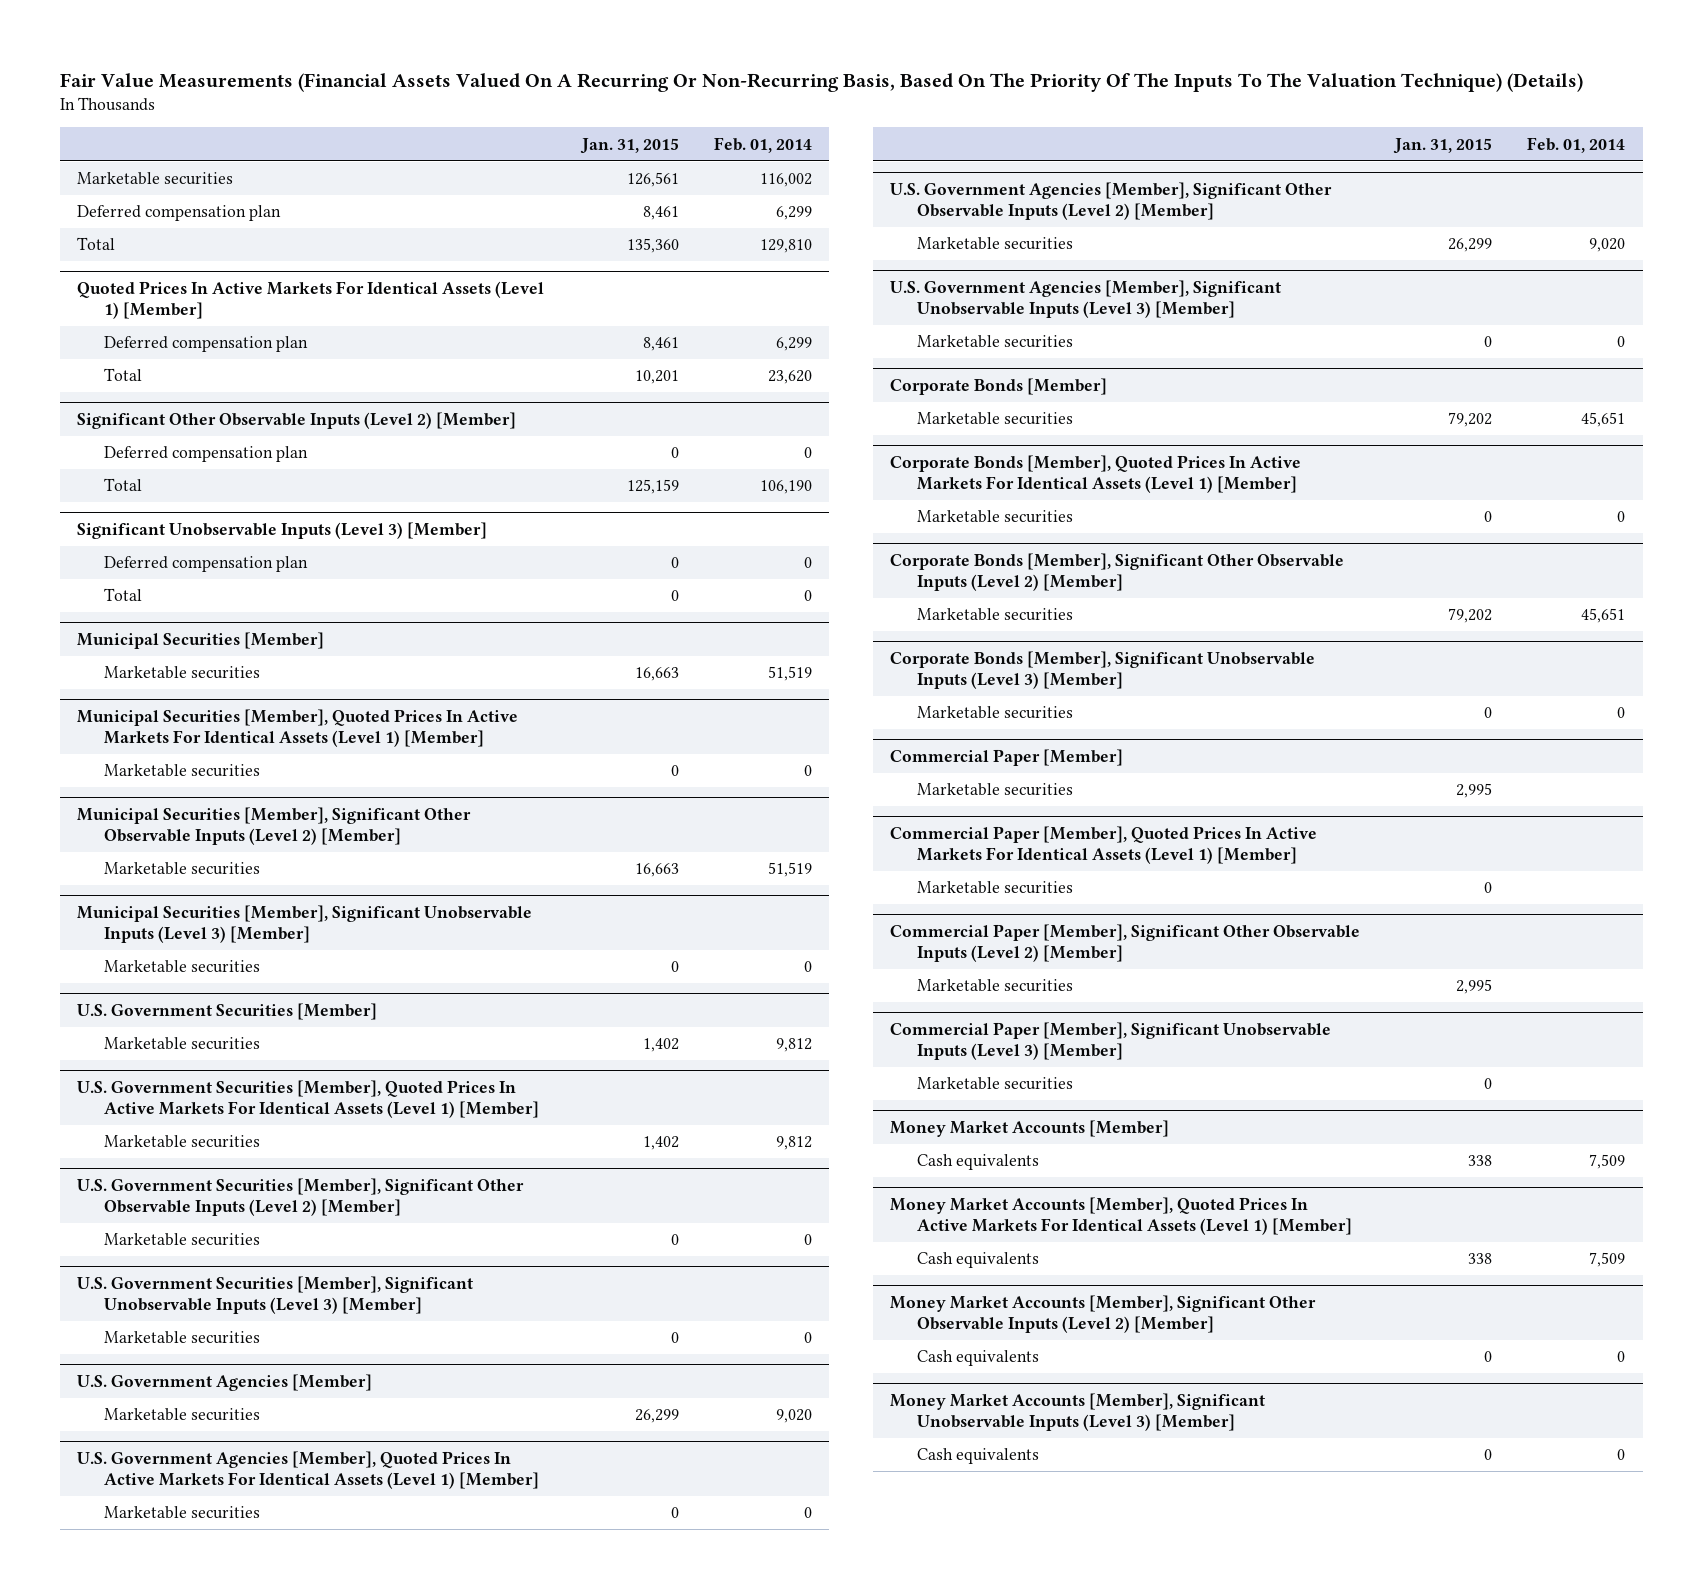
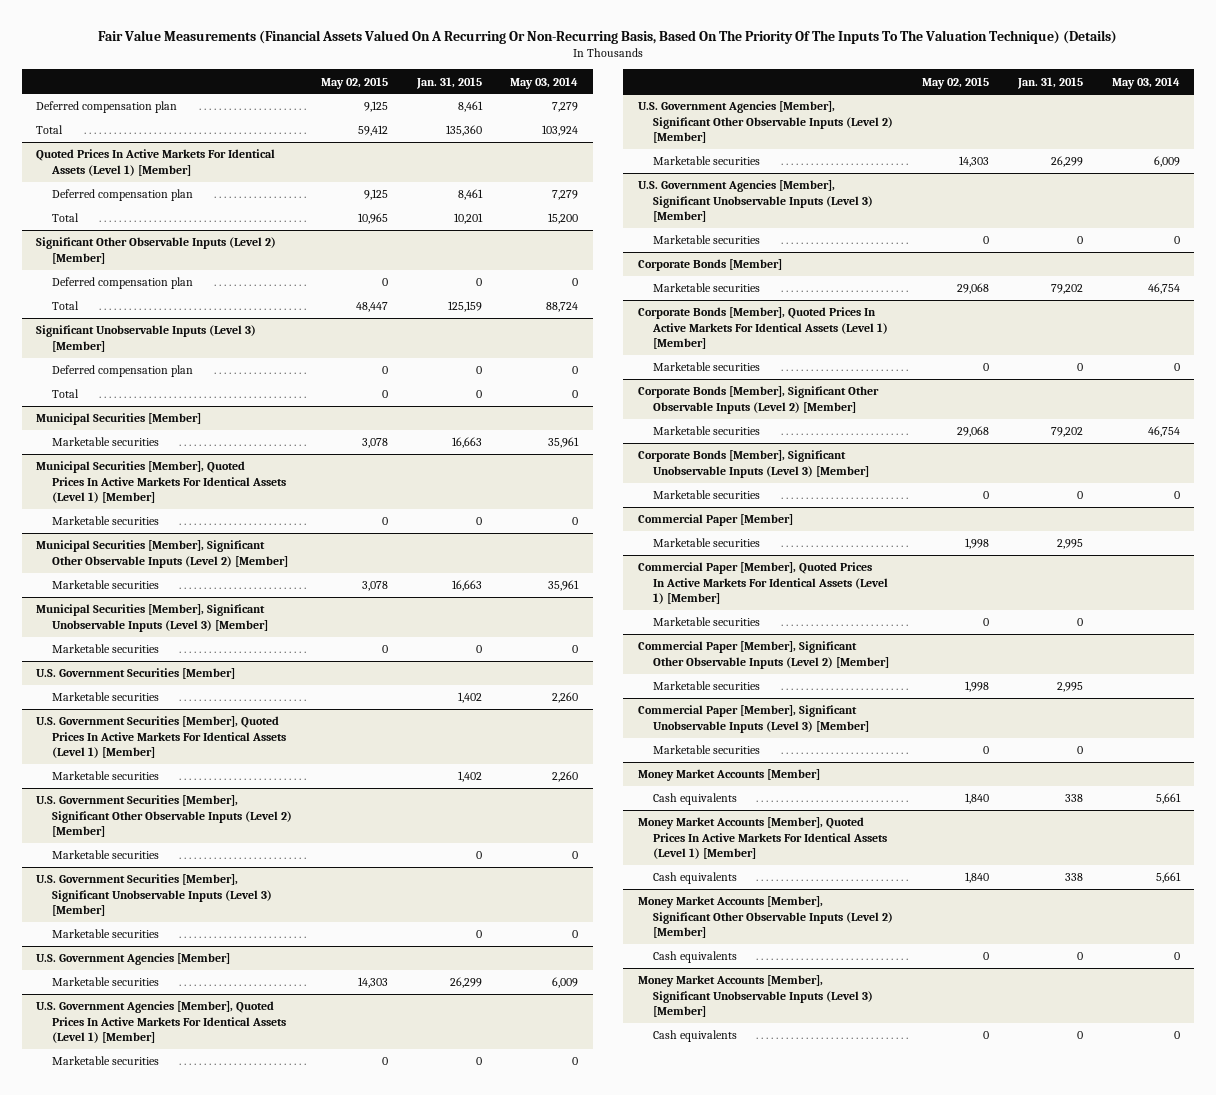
- | Jan. 31, 2015 | Feb. 01, 2014
+ | May 02, 2015 | Jan. 31, 2015 | May 03, 2014
- Marketable securities | 126,561 | 116,002

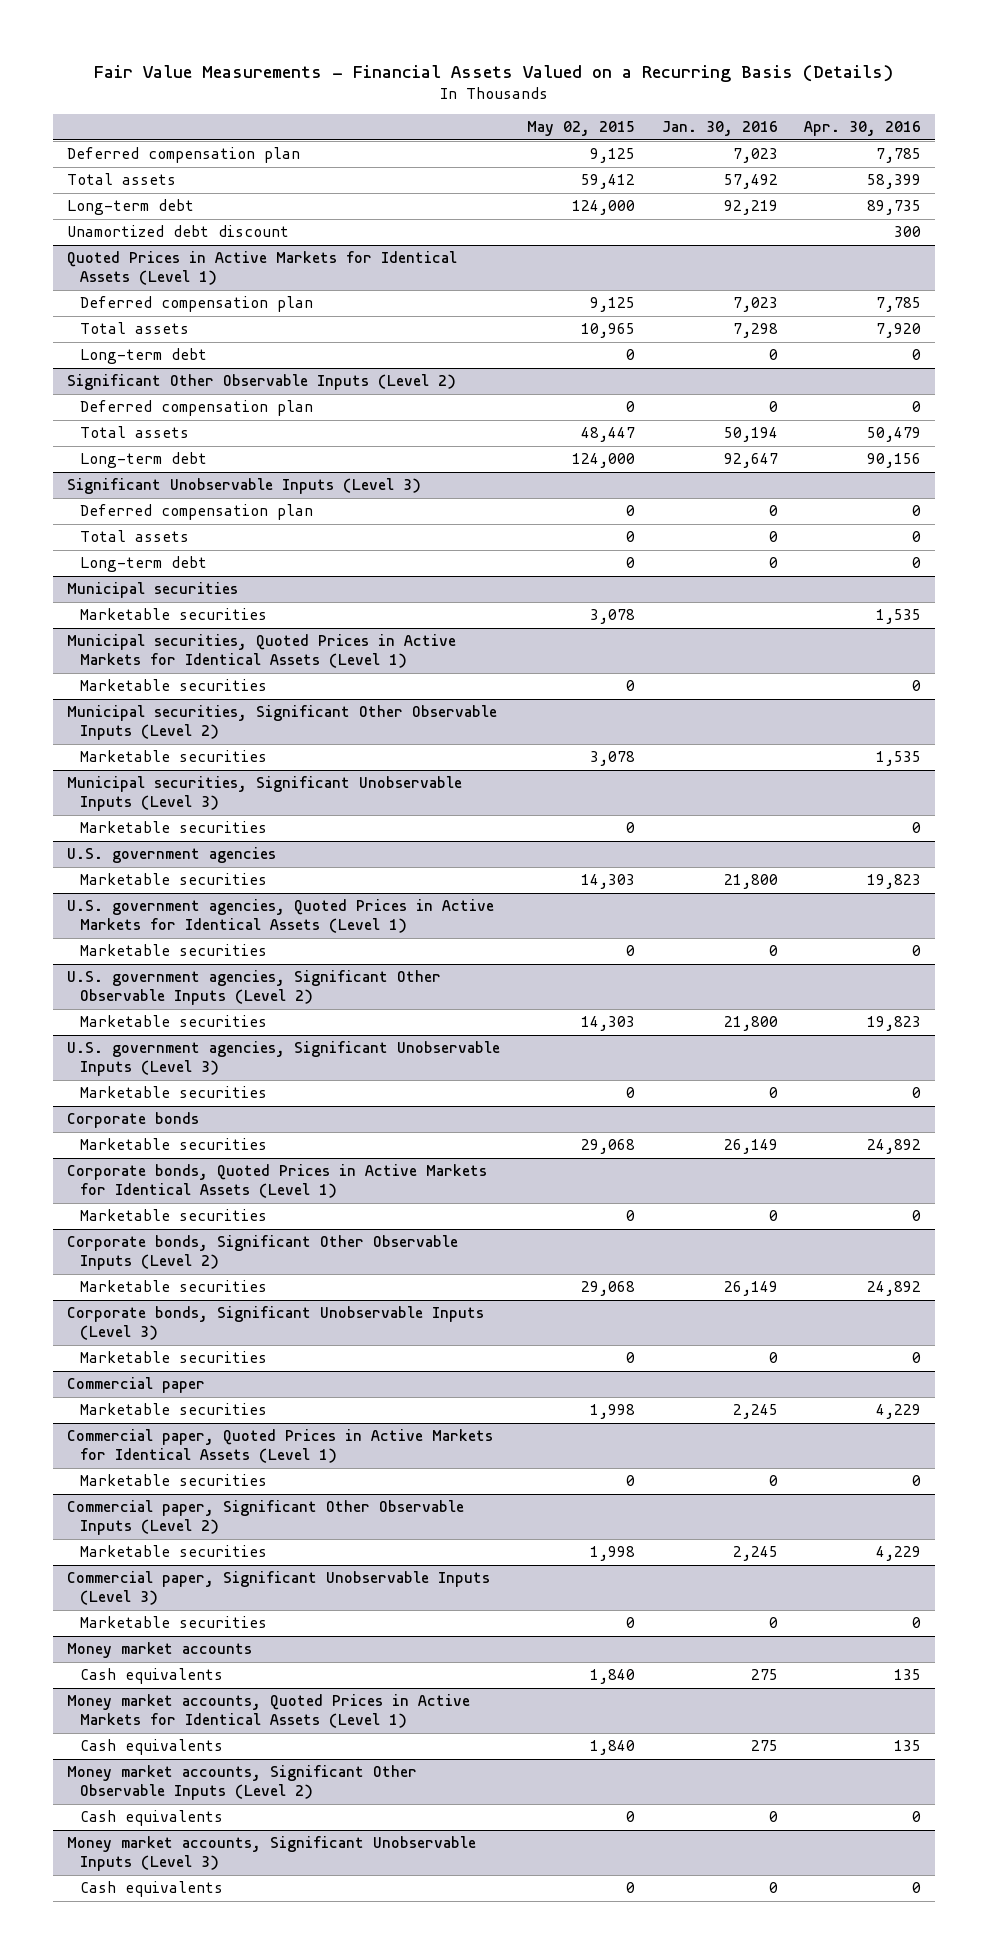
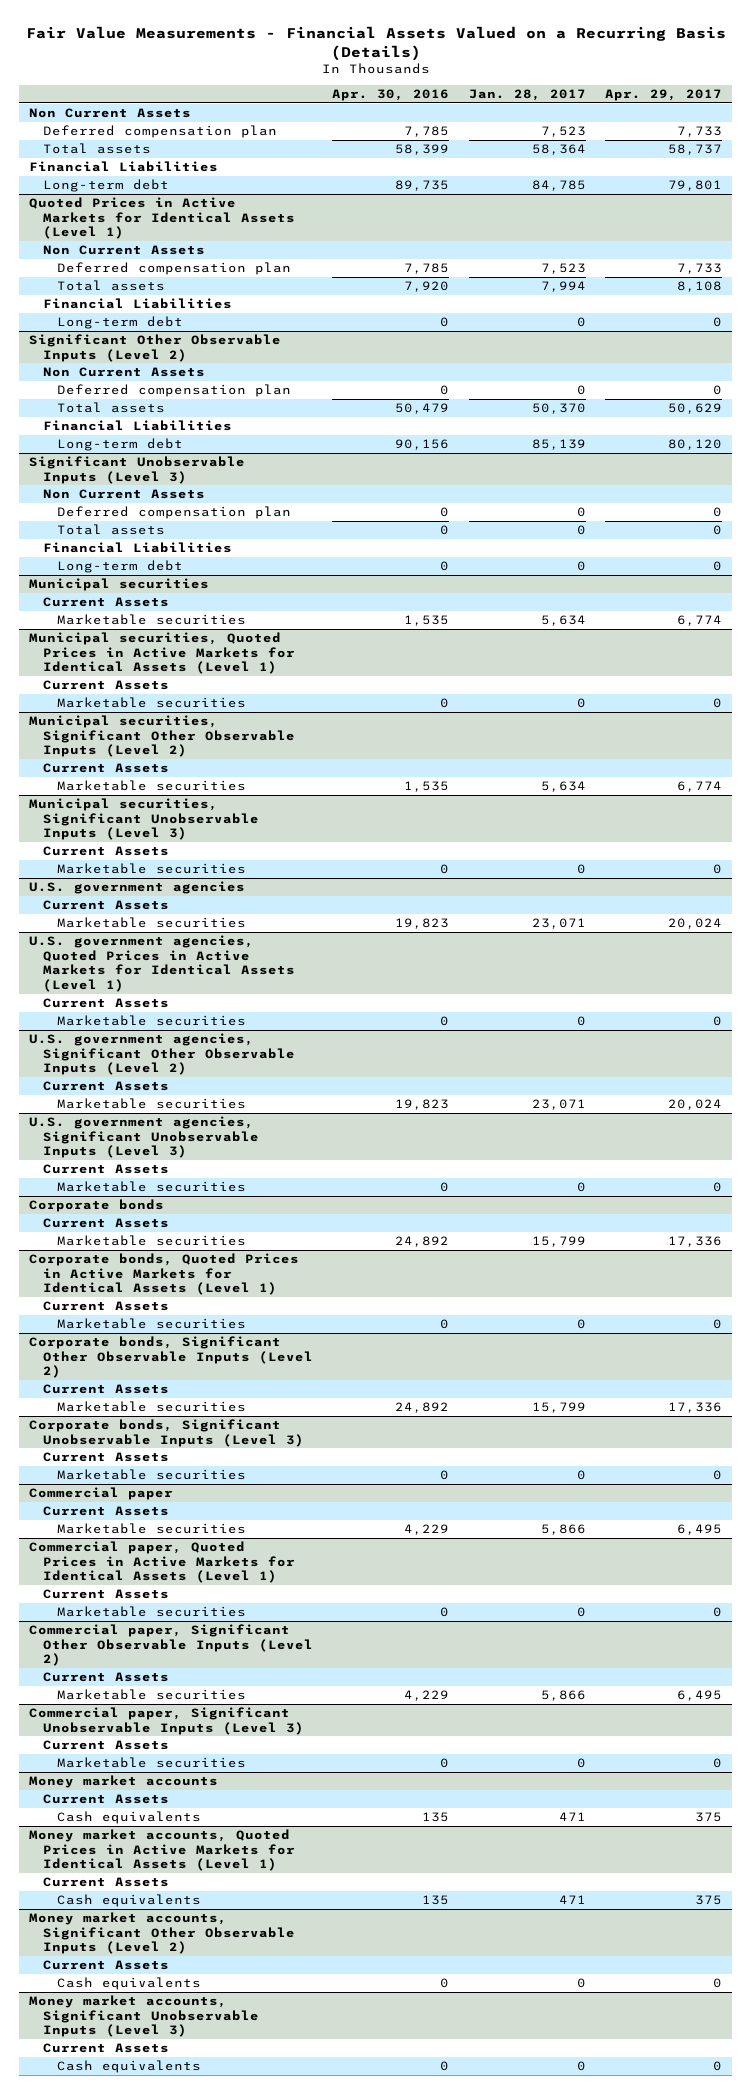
- | May 02, 2015 | Jan. 30, 2016 | Apr. 30, 2016
+ | Apr. 30, 2016 | Jan. 28, 2017 | Apr. 29, 2017
+ Non Current Assets
+ Financial Liabilities
- Unamortized debt discount | | | 300
@ Quoted Prices in Active Markets for Identical Assets (Level 1)
+ Non Current Assets
+ Financial Liabilities
@ Significant Other Observable Inputs (Level 2)
+ Non Current Assets
+ Financial Liabilities
@ Significant Unobservable Inputs (Level 3)
+ Non Current Assets
+ Financial Liabilities
@ Municipal securities
+ Current Assets
@ Municipal securities, Quoted Prices in Active Markets for Identical Assets (Level 1)
+ Current Assets
@ Municipal securities, Significant Other Observable Inputs (Level 2)
+ Current Assets
@ Municipal securities, Significant Unobservable Inputs (Level 3)
+ Current Assets
@ U.S. government agencies
+ Current Assets
@ U.S. government agencies, Quoted Prices in Active Markets for Identical Assets (Level 1)
+ Current Assets
@ U.S. government agencies, Significant Other Observable Inputs (Level 2)
+ Current Assets
@ U.S. government agencies, Significant Unobservable Inputs (Level 3)
+ Current Assets
@ Corporate bonds
+ Current Assets
@ Corporate bonds, Quoted Prices in Active Markets for Identical Assets (Level 1)
+ Current Assets
@ Corporate bonds, Significant Other Observable Inputs (Level 2)
+ Current Assets
@ Corporate bonds, Significant Unobservable Inputs (Level 3)
+ Current Assets
@ Commercial paper
+ Current Assets
@ Commercial paper, Quoted Prices in Active Markets for Identical Assets (Level 1)
+ Current Assets
@ Commercial paper, Significant Other Observable Inputs (Level 2)
+ Current Assets
@ Commercial paper, Significant Unobservable Inputs (Level 3)
+ Current Assets
@ Money market accounts
+ Current Assets
@ Money market accounts, Quoted Prices in Active Markets for Identical Assets (Level 1)
+ Current Assets
@ Money market accounts, Significant Other Observable Inputs (Level 2)
+ Current Assets
@ Money market accounts, Significant Unobservable Inputs (Level 3)
+ Current Assets

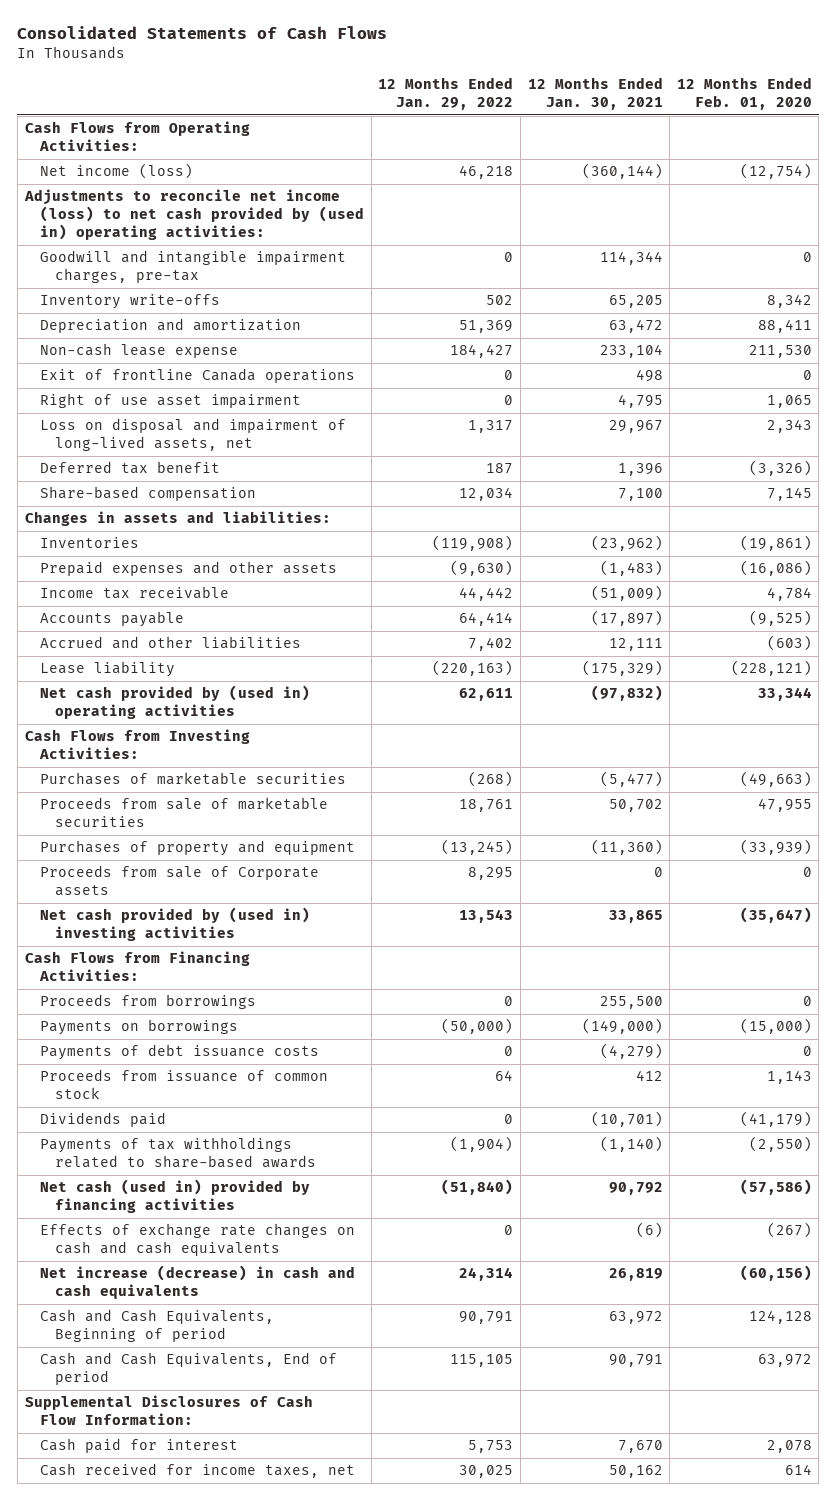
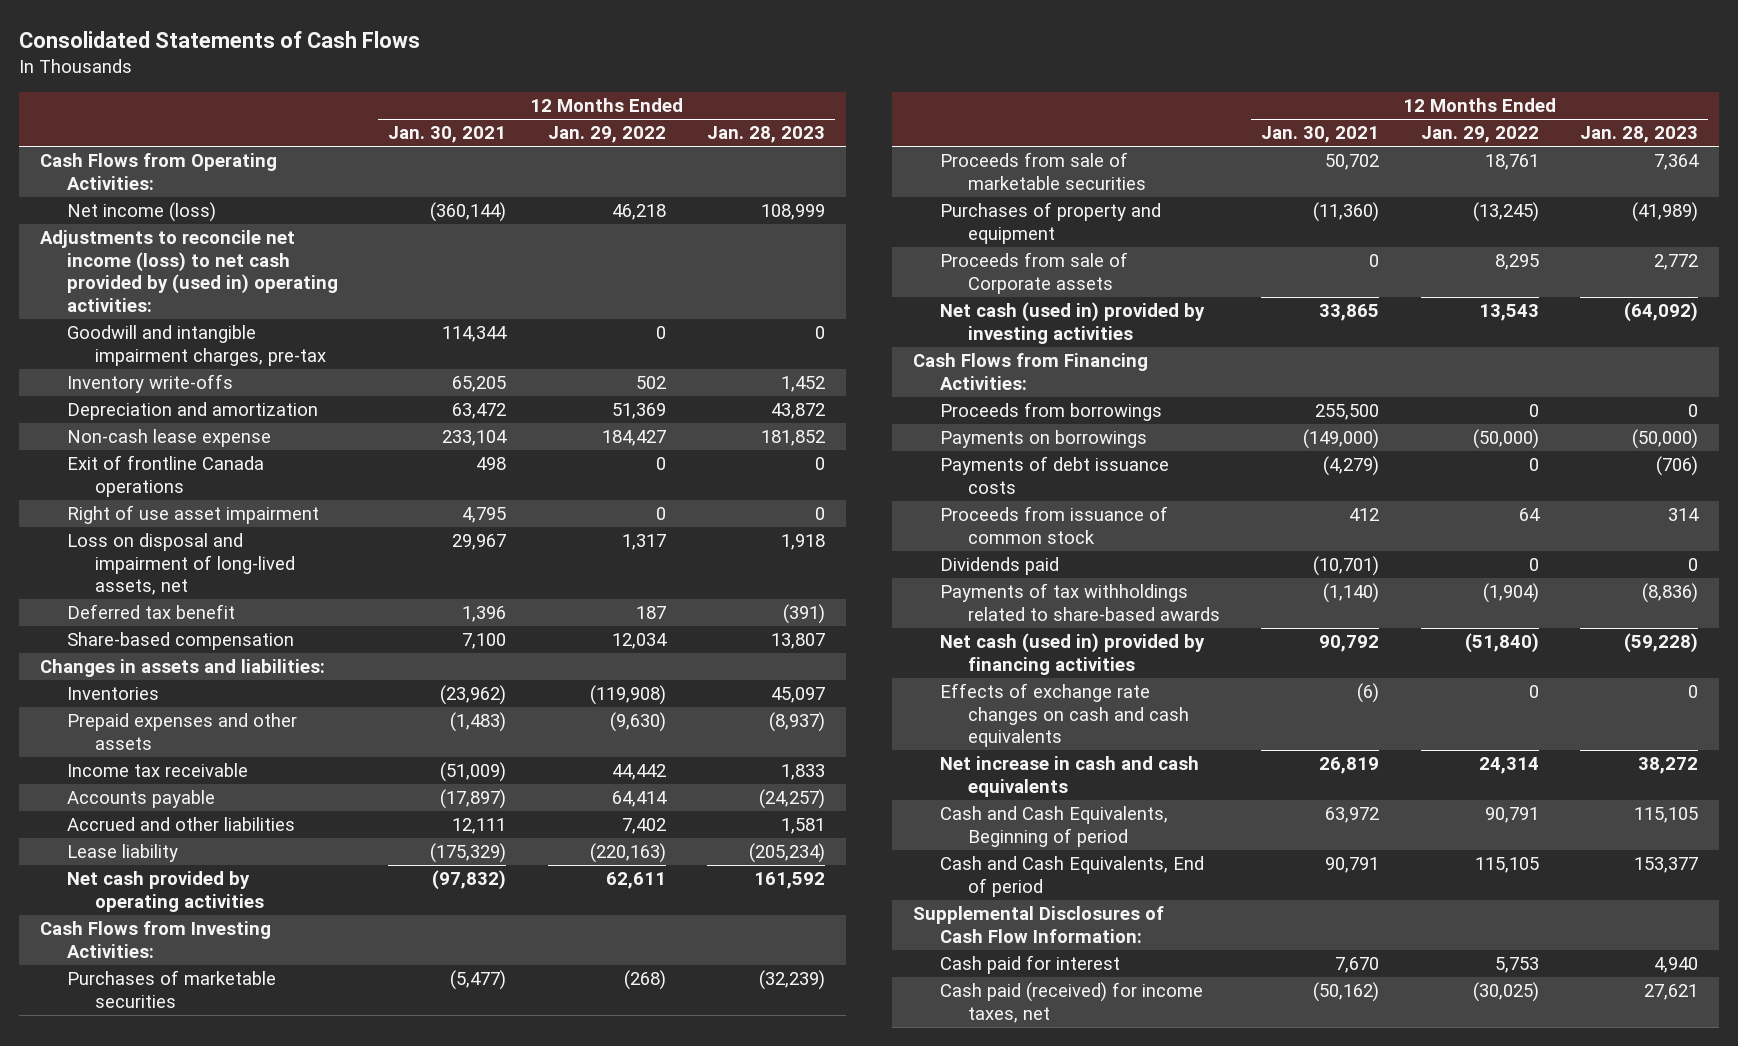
- | 12 Months Ended Jan. 29, 2022 | 12 Months Ended Jan. 30, 2021 | 12 Months Ended Feb. 01, 2020
+ | 12 Months Ended Jan. 30, 2021 | 12 Months Ended Jan. 29, 2022 | 12 Months Ended Jan. 28, 2023
- Net cash provided by (used in) operating activities | 62,611 | (97,832) | 33,344
+ Net cash provided by operating activities | (97,832) | 62,611 | 161,592
- Net cash provided by (used in) investing activities | 13,543 | 33,865 | (35,647)
+ Net cash (used in) provided by investing activities | 33,865 | 13,543 | (64,092)
- Net increase (decrease) in cash and cash equivalents | 24,314 | 26,819 | (60,156)
+ Net increase in cash and cash equivalents | 26,819 | 24,314 | 38,272
- Cash received for income taxes, net | 30,025 | 50,162 | 614
+ Cash paid (received) for income taxes, net | (50,162) | (30,025) | 27,621

